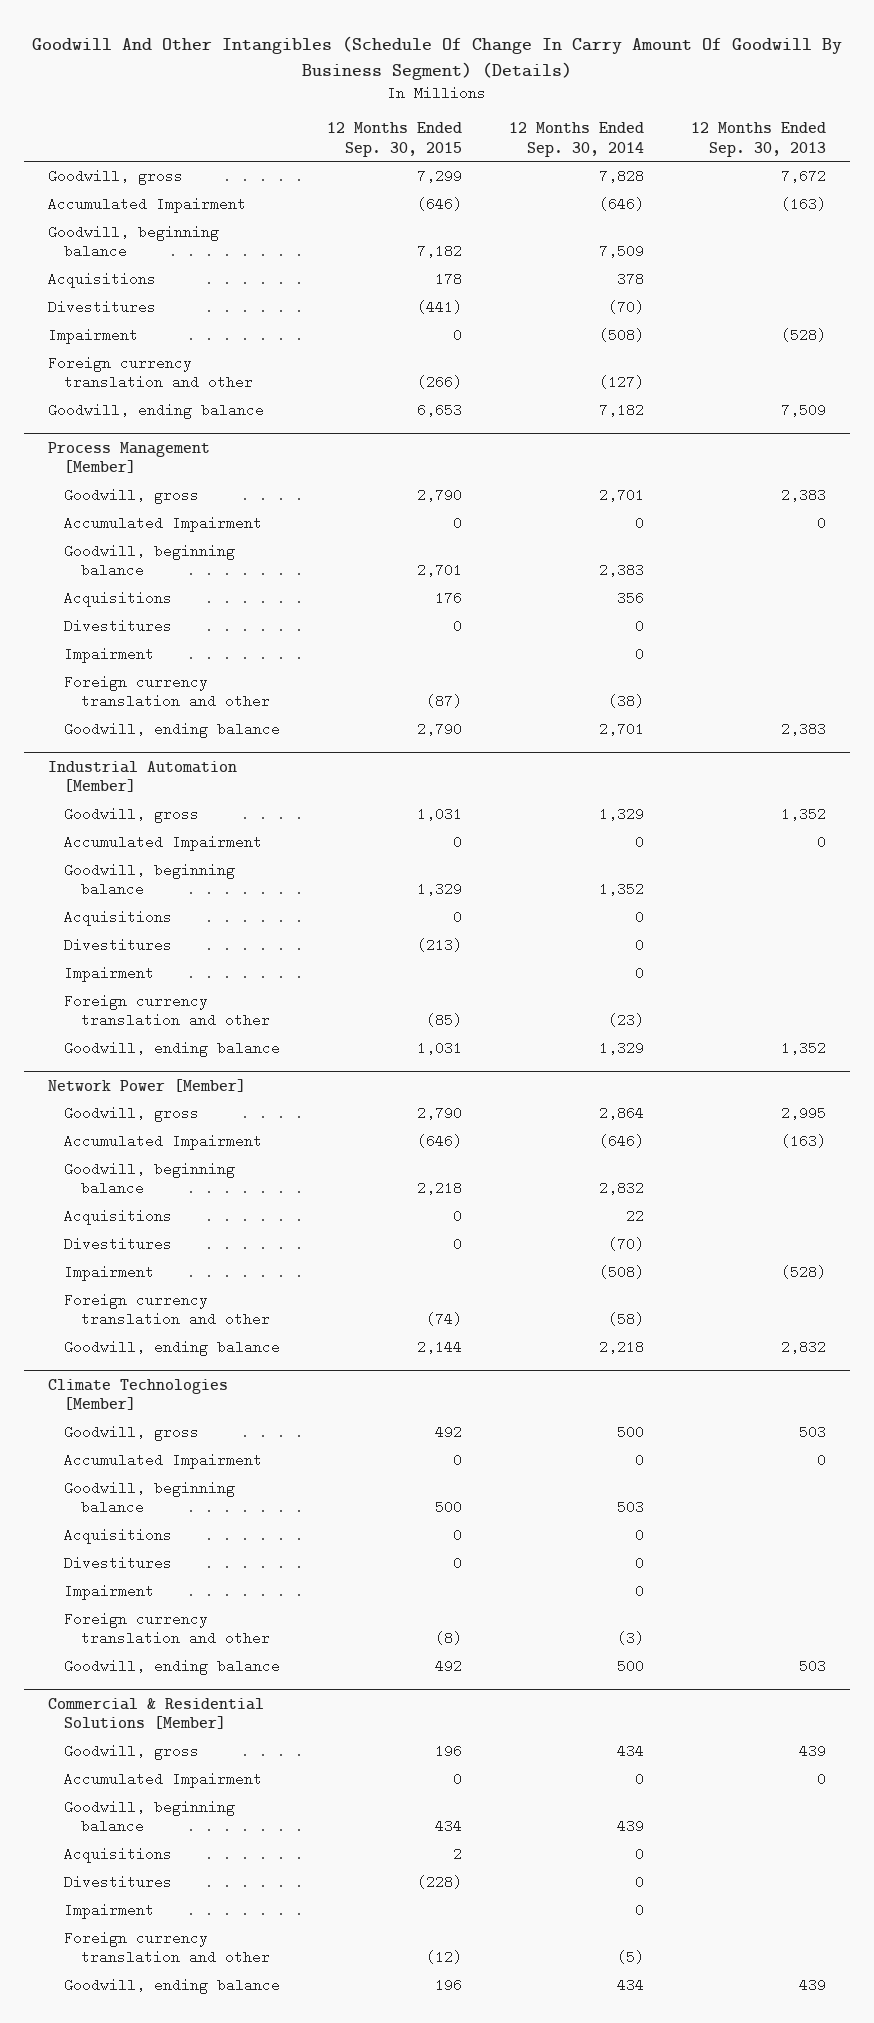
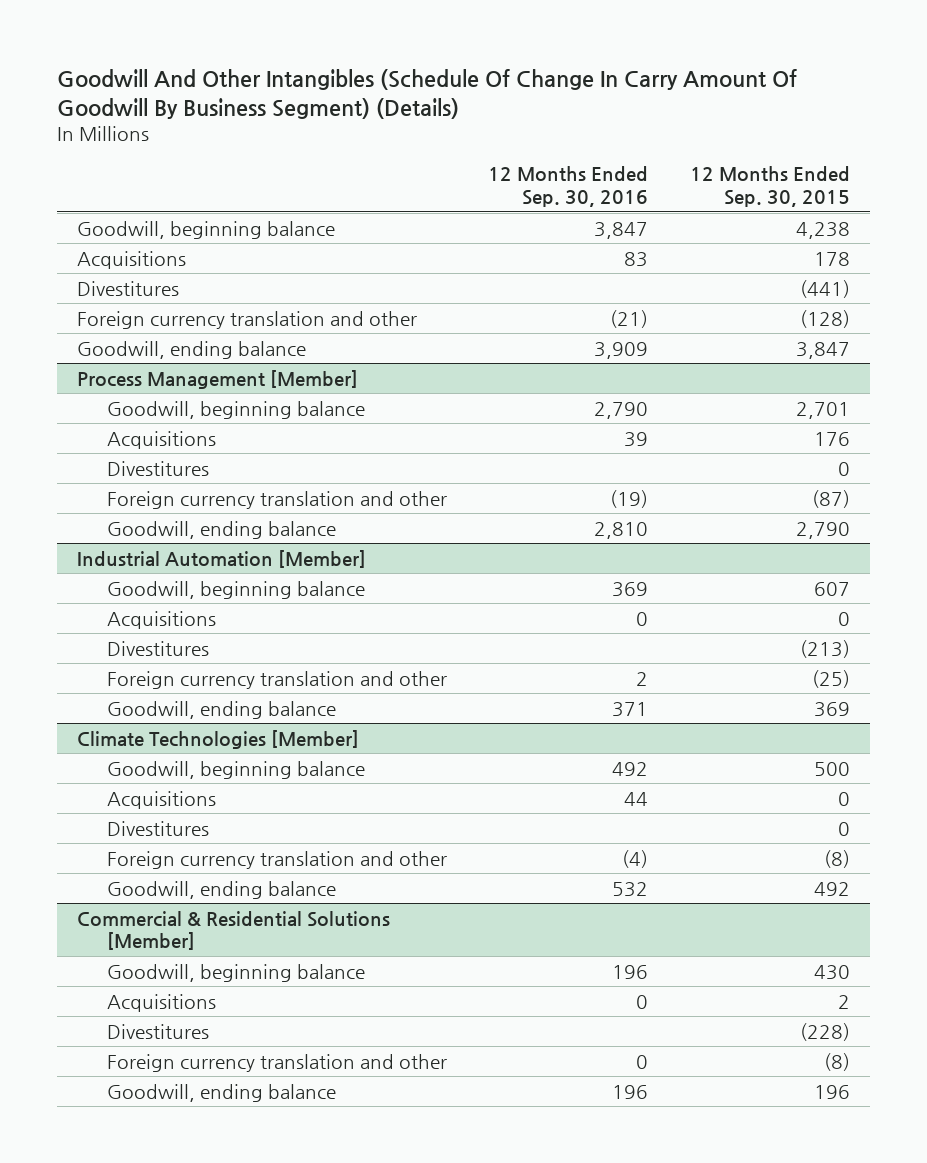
- | 12 Months Ended Sep. 30, 2015 | 12 Months Ended Sep. 30, 2014 | 12 Months Ended Sep. 30, 2013
+ | 12 Months Ended Sep. 30, 2016 | 12 Months Ended Sep. 30, 2015
- Goodwill, gross | 7,299 | 7,828 | 7,672
- Accumulated Impairment | (646) | (646) | (163)
- Goodwill, beginning balance | 7,182 | 7,509 |
+ Goodwill, beginning balance | 3,847 | 4,238
- Impairment | 0 | (508) | (528)
- Foreign currency translation and other | (266) | (127) |
- Goodwill, ending balance | 6,653 | 7,182 | 7,509
+ Foreign currency translation and other | (21) | (128)
+ Goodwill, ending balance | 3,909 | 3,847
@ Process Management [Member]
- Goodwill, gross | 2,790 | 2,701 | 2,383
- Accumulated Impairment | 0 | 0 | 0
- Impairment | | 0 |
@ Industrial Automation [Member]
- Goodwill, gross | 1,031 | 1,329 | 1,352
- Accumulated Impairment | 0 | 0 | 0
- Goodwill, beginning balance | 1,329 | 1,352 |
+ Goodwill, beginning balance | 369 | 607
- Impairment | | 0 |
- Foreign currency translation and other | (85) | (23) |
- Goodwill, ending balance | 1,031 | 1,329 | 1,352
- Network Power [Member]
- Goodwill, gross | 2,790 | 2,864 | 2,995
- Accumulated Impairment | (646) | (646) | (163)
- Goodwill, beginning balance | 2,218 | 2,832 |
- Acquisitions | 0 | 22 |
- Divestitures | 0 | (70) |
- Impairment | | (508) | (528)
- Foreign currency translation and other | (74) | (58) |
- Goodwill, ending balance | 2,144 | 2,218 | 2,832
@ Industrial Automation [Member]
+ Foreign currency translation and other | 2 | (25)
+ Goodwill, ending balance | 371 | 369
@ Climate Technologies [Member]
- Goodwill, gross | 492 | 500 | 503
- Accumulated Impairment | 0 | 0 | 0
- Impairment | | 0 |
@ Commercial & Residential Solutions [Member]
- Goodwill, gross | 196 | 434 | 439
- Accumulated Impairment | 0 | 0 | 0
- Goodwill, beginning balance | 434 | 439 |
+ Goodwill, beginning balance | 196 | 430
- Impairment | | 0 |
- Foreign currency translation and other | (12) | (5) |
+ Foreign currency translation and other | 0 | (8)

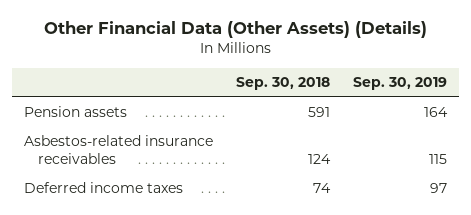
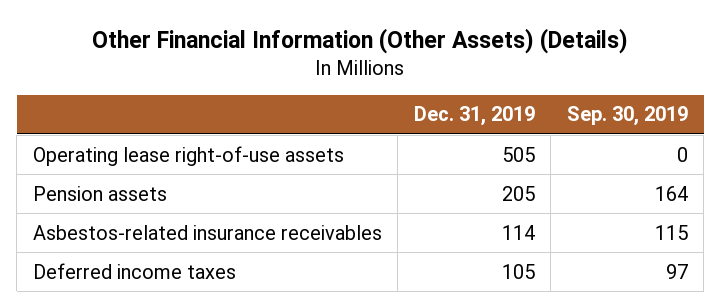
- Other Financial Data (Other Assets) (Details)
+ Other Financial Information (Other Assets) (Details)
- | Sep. 30, 2018 | Sep. 30, 2019
+ | Dec. 31, 2019 | Sep. 30, 2019
+ Operating lease right-of-use assets | 505 | 0

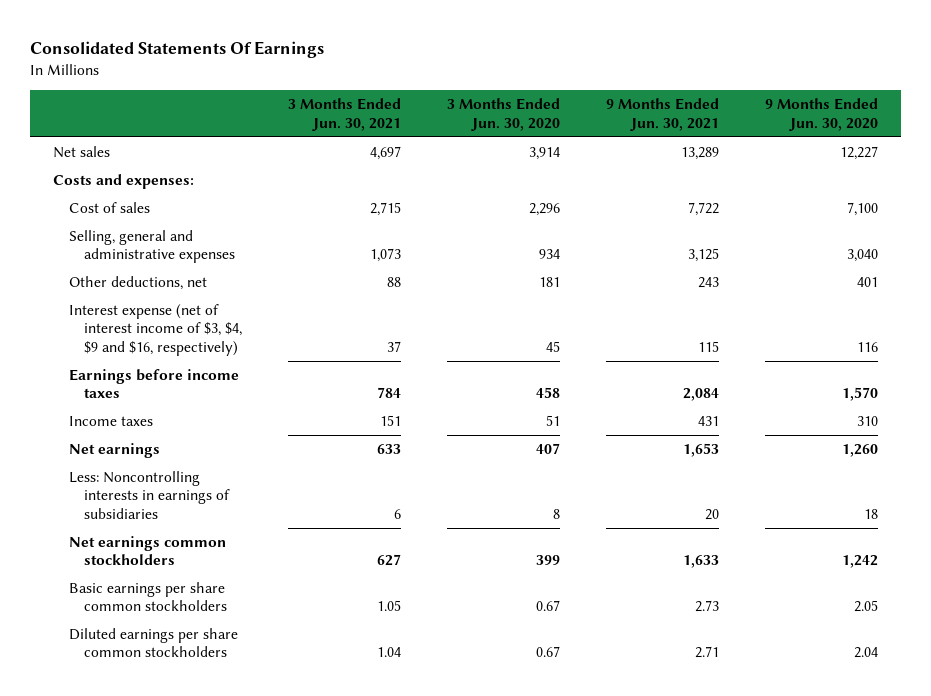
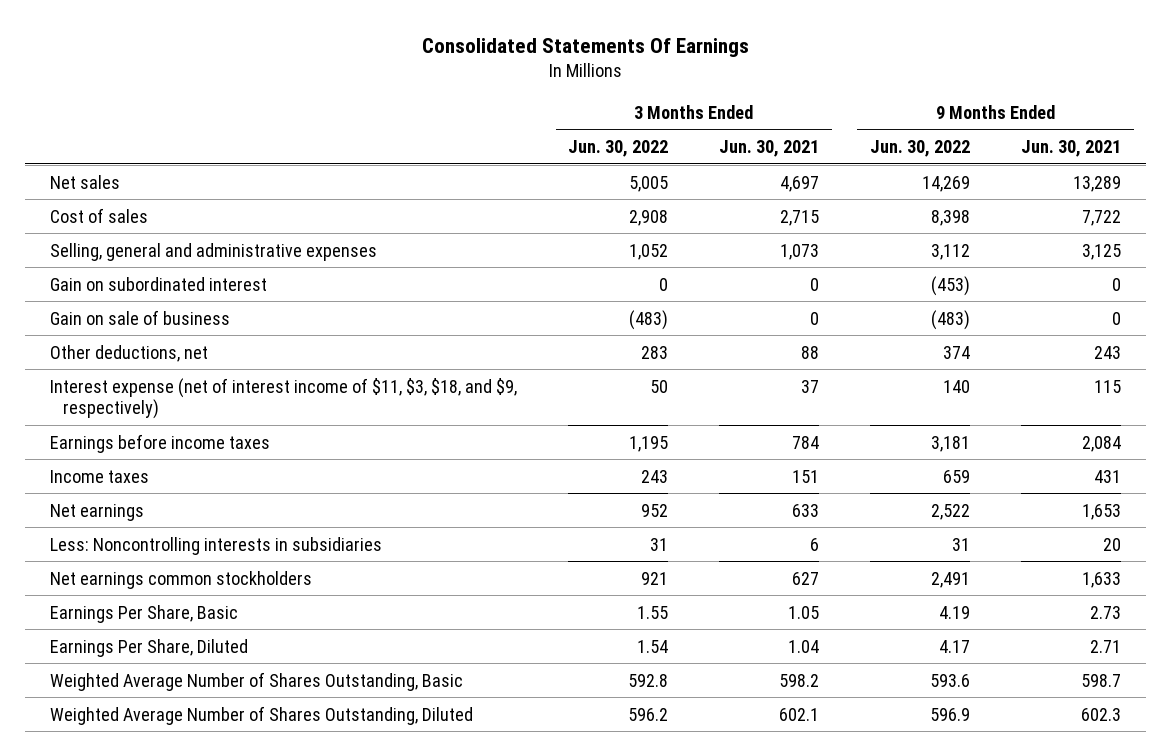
- | 3 Months Ended Jun. 30, 2021 | 3 Months Ended Jun. 30, 2020 | 9 Months Ended Jun. 30, 2021 | 9 Months Ended Jun. 30, 2020
+ | 3 Months Ended Jun. 30, 2022 | 3 Months Ended Jun. 30, 2021 | 9 Months Ended Jun. 30, 2022 | 9 Months Ended Jun. 30, 2021
- Costs and expenses:
+ Gain on subordinated interest | 0 | 0 | (453) | 0
+ Gain on sale of business | (483) | 0 | (483) | 0
- Interest expense (net of interest income of $3, $4, $9 and $16, respectively) | 37 | 45 | 115 | 116
+ Interest expense (net of interest income of $11, $3, $18, and $9, respectively) | 50 | 37 | 140 | 115
- Less: Noncontrolling interests in earnings of subsidiaries | 6 | 8 | 20 | 18
+ Less: Noncontrolling interests in subsidiaries | 31 | 6 | 31 | 20
- Basic earnings per share common stockholders | 1.05 | 0.67 | 2.73 | 2.05
- Diluted earnings per share common stockholders | 1.04 | 0.67 | 2.71 | 2.04
+ Earnings Per Share, Basic | 1.55 | 1.05 | 4.19 | 2.73
+ Earnings Per Share, Diluted | 1.54 | 1.04 | 4.17 | 2.71
+ Weighted Average Number of Shares Outstanding, Basic | 592.8 | 598.2 | 593.6 | 598.7
+ Weighted Average Number of Shares Outstanding, Diluted | 596.2 | 602.1 | 596.9 | 602.3

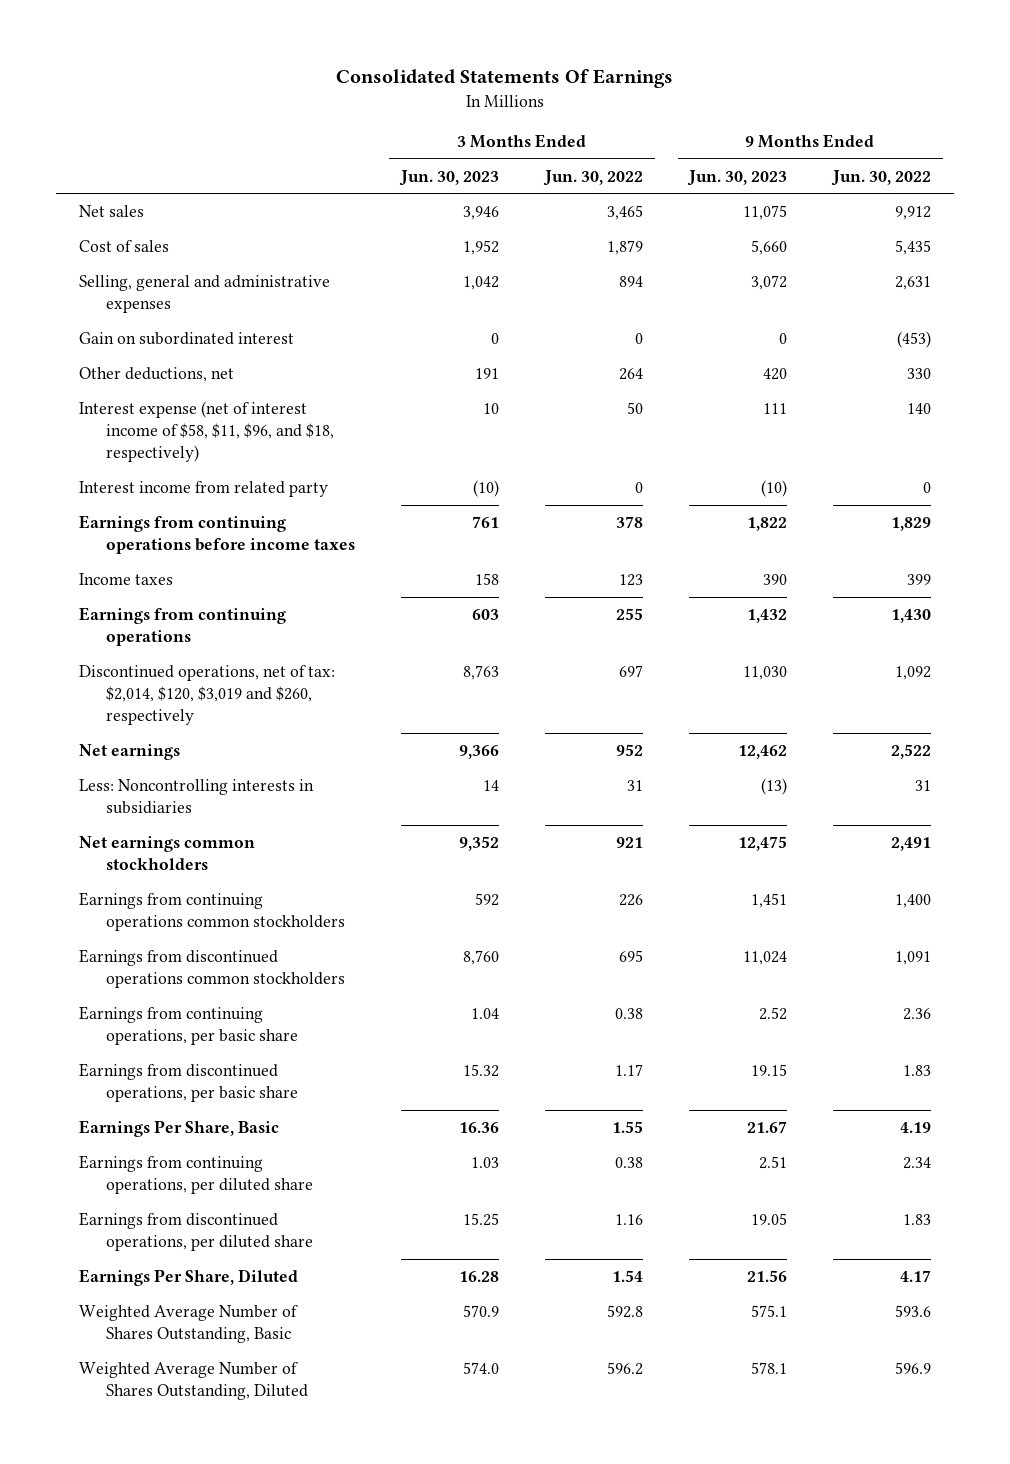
- | 3 Months Ended Jun. 30, 2022 | 3 Months Ended Jun. 30, 2021 | 9 Months Ended Jun. 30, 2022 | 9 Months Ended Jun. 30, 2021
+ | 3 Months Ended Jun. 30, 2023 | 3 Months Ended Jun. 30, 2022 | 9 Months Ended Jun. 30, 2023 | 9 Months Ended Jun. 30, 2022
- Net sales | 5,005 | 4,697 | 14,269 | 13,289
- Cost of sales | 2,908 | 2,715 | 8,398 | 7,722
- Selling, general and administrative expenses | 1,052 | 1,073 | 3,112 | 3,125
+ Net sales | 3,946 | 3,465 | 11,075 | 9,912
+ Cost of sales | 1,952 | 1,879 | 5,660 | 5,435
+ Selling, general and administrative expenses | 1,042 | 894 | 3,072 | 2,631
- Gain on sale of business | (483) | 0 | (483) | 0
- Other deductions, net | 283 | 88 | 374 | 243
- Interest expense (net of interest income of $11, $3, $18, and $9, respectively) | 50 | 37 | 140 | 115
- Earnings before income taxes | 1,195 | 784 | 3,181 | 2,084
- Income taxes | 243 | 151 | 659 | 431
+ Other deductions, net | 191 | 264 | 420 | 330
+ Interest expense (net of interest income of $58, $11, $96, and $18, respectively) | 10 | 50 | 111 | 140
+ Interest income from related party | (10) | 0 | (10) | 0
+ Earnings from continuing operations before income taxes | 761 | 378 | 1,822 | 1,829
+ Income taxes | 158 | 123 | 390 | 399
+ Earnings from continuing operations | 603 | 255 | 1,432 | 1,430
+ Discontinued operations, net of tax: $2,014, $120, $3,019 and $260, respectively | 8,763 | 697 | 11,030 | 1,092
+ Earnings from continuing operations common stockholders | 592 | 226 | 1,451 | 1,400
+ Earnings from discontinued operations common stockholders | 8,760 | 695 | 11,024 | 1,091
+ Earnings from continuing operations, per basic share | 1.04 | 0.38 | 2.52 | 2.36
+ Earnings from discontinued operations, per basic share | 15.32 | 1.17 | 19.15 | 1.83
+ Earnings from continuing operations, per diluted share | 1.03 | 0.38 | 2.51 | 2.34
+ Earnings from discontinued operations, per diluted share | 15.25 | 1.16 | 19.05 | 1.83

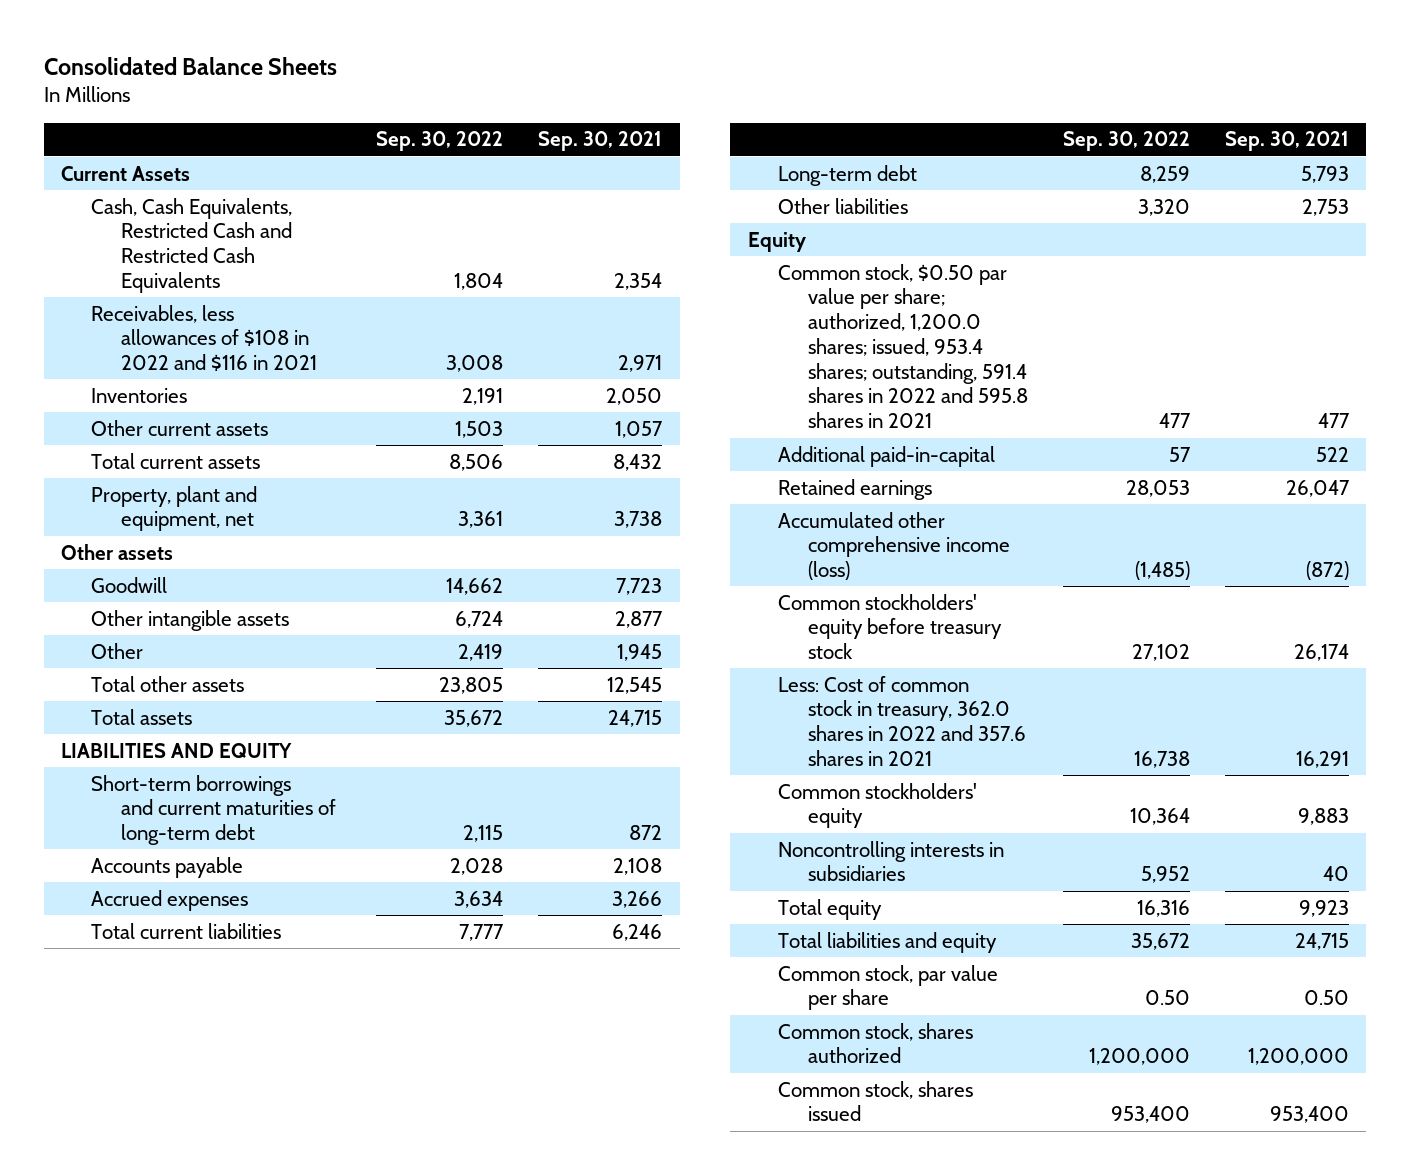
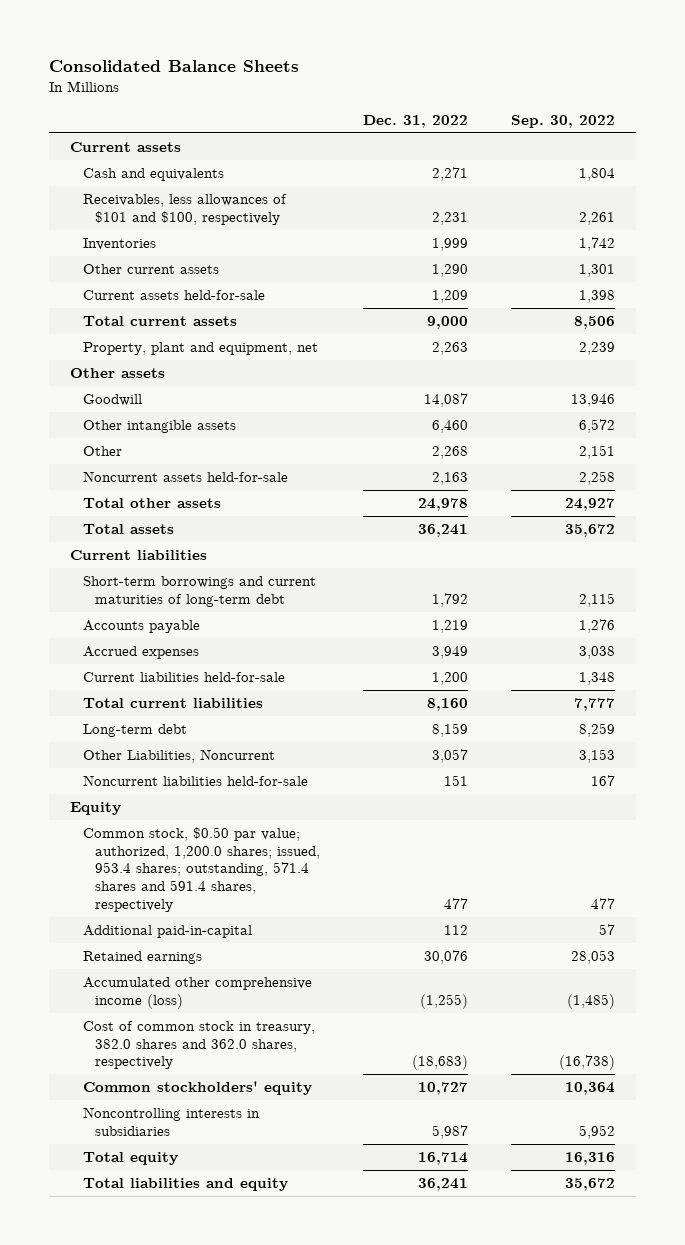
- | Sep. 30, 2022 | Sep. 30, 2021
+ | Dec. 31, 2022 | Sep. 30, 2022
- Current Assets
- Cash, Cash Equivalents, Restricted Cash and Restricted Cash Equivalents | 1,804 | 2,354
- Receivables, less allowances of $108 in 2022 and $116 in 2021 | 3,008 | 2,971
- Inventories | 2,191 | 2,050
- Other current assets | 1,503 | 1,057
+ Current assets
+ Cash and equivalents | 2,271 | 1,804
+ Receivables, less allowances of $101 and $100, respectively | 2,231 | 2,261
+ Inventories | 1,999 | 1,742
+ Other current assets | 1,290 | 1,301
+ Current assets held-for-sale | 1,209 | 1,398
- Property, plant and equipment, net | 3,361 | 3,738
+ Property, plant and equipment, net | 2,263 | 2,239
- Goodwill | 14,662 | 7,723
- Other intangible assets | 6,724 | 2,877
- Other | 2,419 | 1,945
- Total other assets | 23,805 | 12,545
+ Goodwill | 14,087 | 13,946
+ Other intangible assets | 6,460 | 6,572
+ Other | 2,268 | 2,151
+ Noncurrent assets held-for-sale | 2,163 | 2,258
+ Total other assets | 24,978 | 24,927
- LIABILITIES AND EQUITY
+ Current liabilities
- Accounts payable | 2,028 | 2,108
- Accrued expenses | 3,634 | 3,266
+ Accounts payable | 1,219 | 1,276
+ Accrued expenses | 3,949 | 3,038
+ Current liabilities held-for-sale | 1,200 | 1,348
- Other liabilities | 3,320 | 2,753
+ Other Liabilities, Noncurrent | 3,057 | 3,153
+ Noncurrent liabilities held-for-sale | 151 | 167
- Common stock, $0.50 par value per share; authorized, 1,200.0 shares; issued, 953.4 shares; outstanding, 591.4 shares in 2022 and 595.8 shares in 2021 | 477 | 477
+ Common stock, $0.50 par value; authorized, 1,200.0 shares; issued, 953.4 shares; outstanding, 571.4 shares and 591.4 shares, respectively | 477 | 477
- Common stockholders' equity before treasury stock | 27,102 | 26,174
- Less: Cost of common stock in treasury, 362.0 shares in 2022 and 357.6 shares in 2021 | 16,738 | 16,291
+ Cost of common stock in treasury, 382.0 shares and 362.0 shares, respectively | (18,683) | (16,738)
- Common stock, par value per share | 0.50 | 0.50
- Common stock, shares authorized | 1,200,000 | 1,200,000
- Common stock, shares issued | 953,400 | 953,400

